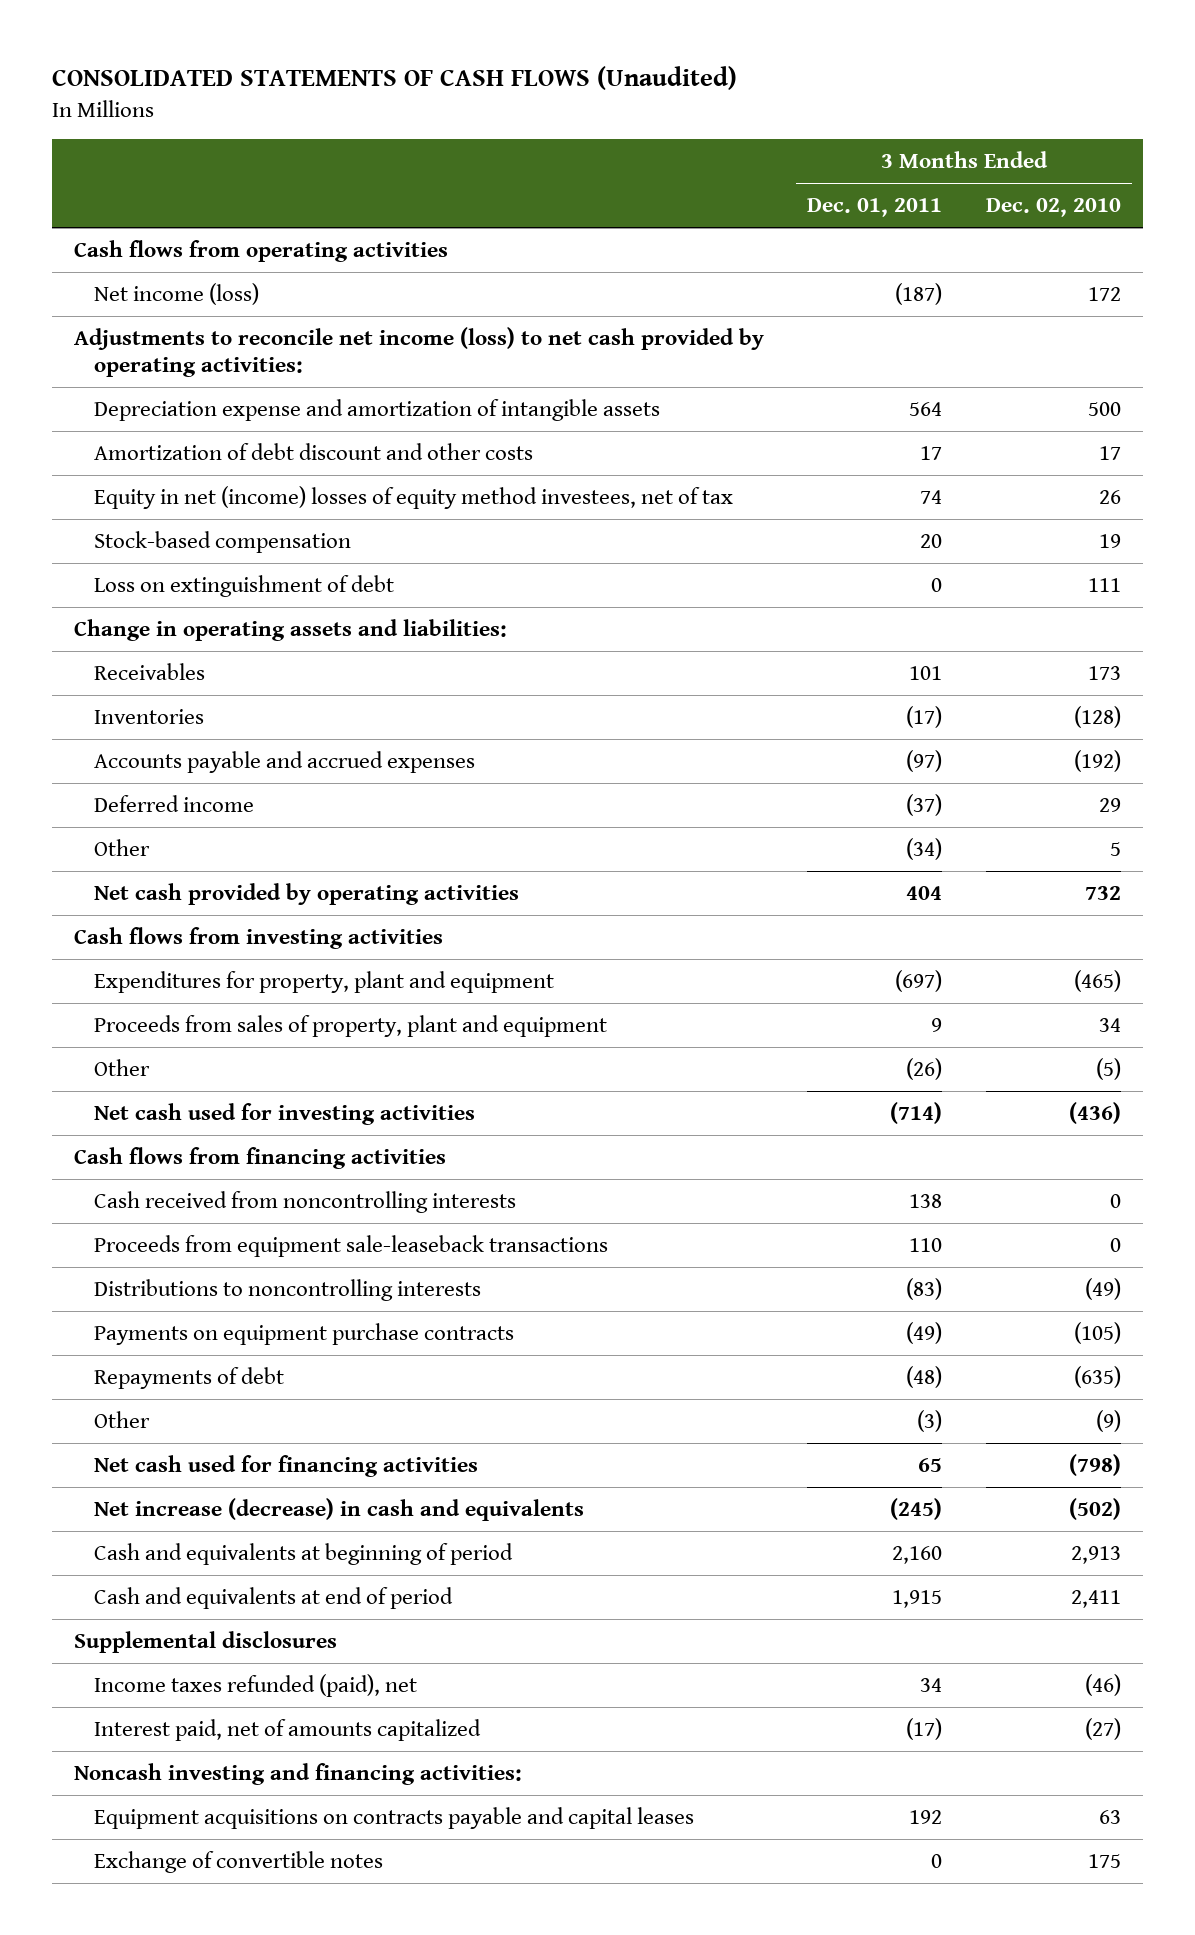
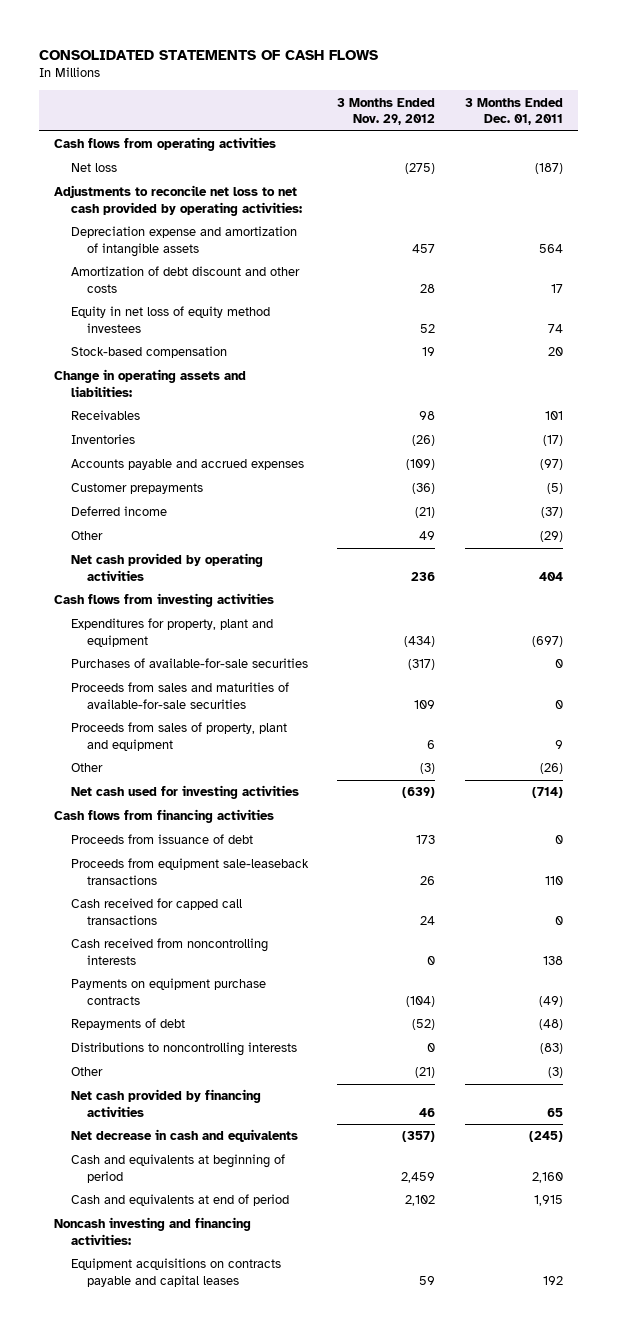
- CONSOLIDATED STATEMENTS OF CASH FLOWS (Unaudited)
+ CONSOLIDATED STATEMENTS OF CASH FLOWS
- | 3 Months Ended Dec. 01, 2011 | 3 Months Ended Dec. 02, 2010
+ | 3 Months Ended Nov. 29, 2012 | 3 Months Ended Dec. 01, 2011
- Net income (loss) | (187) | 172
- Adjustments to reconcile net income (loss) to net cash provided by operating activities:
+ Net loss | (275) | (187)
+ Adjustments to reconcile net loss to net cash provided by operating activities:
- Equity in net (income) losses of equity method investees, net of tax | 74 | 26
+ Equity in net loss of equity method investees | 52 | 74
- Loss on extinguishment of debt | 0 | 111
+ Customer prepayments | (36) | (5)
- Other | (34) | 5
+ Other | 49 | (29)
+ Purchases of available-for-sale securities | (317) | 0
+ Proceeds from sales and maturities of available-for-sale securities | 109 | 0
+ Proceeds from issuance of debt | 173 | 0
+ Cash received for capped call transactions | 24 | 0
moved down: Cash received from noncontrolling interests | 0 | 138
moved down: Distributions to noncontrolling interests | 0 | (83)
- Net cash used for financing activities | 65 | (798)
- Net increase (decrease) in cash and equivalents | (245) | (502)
+ Net cash provided by financing activities | 46 | 65
+ Net decrease in cash and equivalents | (357) | (245)
- Supplemental disclosures
- Income taxes refunded (paid), net | 34 | (46)
- Interest paid, net of amounts capitalized | (17) | (27)
- Exchange of convertible notes | 0 | 175

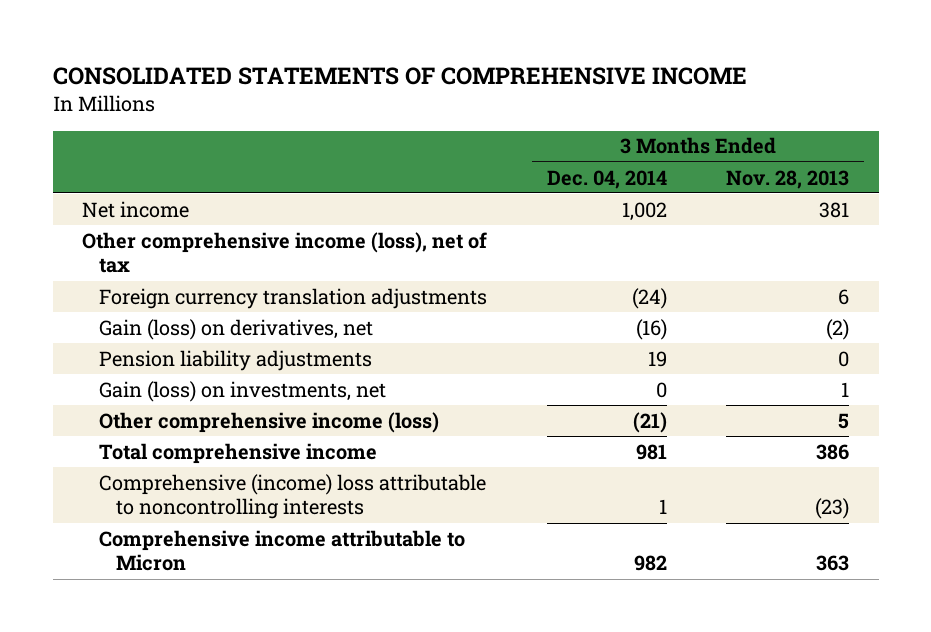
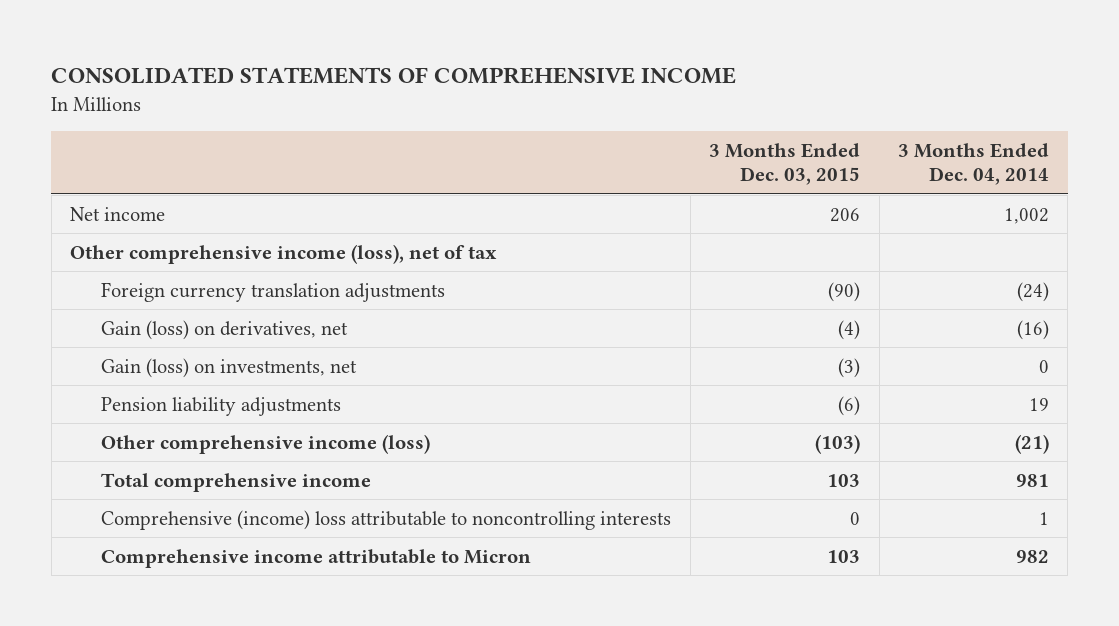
- | 3 Months Ended Dec. 04, 2014 | 3 Months Ended Nov. 28, 2013
+ | 3 Months Ended Dec. 03, 2015 | 3 Months Ended Dec. 04, 2014
moved down: Pension liability adjustments | (6) | 19

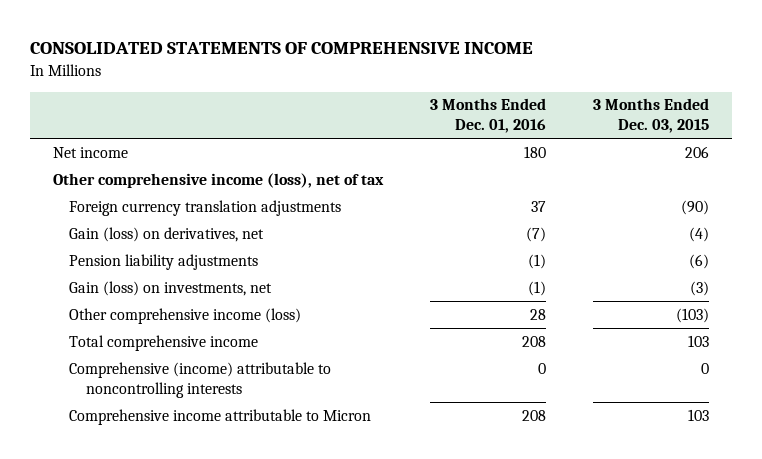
- | 3 Months Ended Dec. 03, 2015 | 3 Months Ended Dec. 04, 2014
+ | 3 Months Ended Dec. 01, 2016 | 3 Months Ended Dec. 03, 2015
moved down: Gain (loss) on investments, net | (1) | (3)
- Comprehensive (income) loss attributable to noncontrolling interests | 0 | 1
+ Comprehensive (income) attributable to noncontrolling interests | 0 | 0

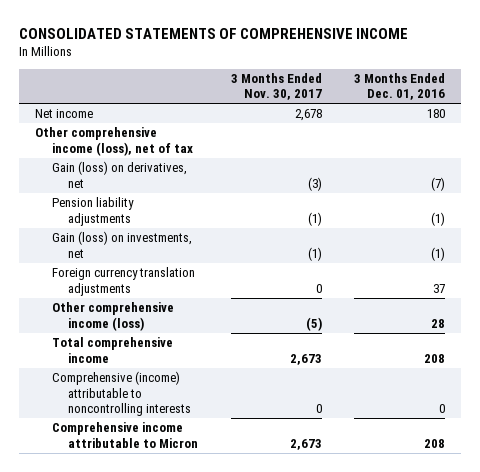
- | 3 Months Ended Dec. 01, 2016 | 3 Months Ended Dec. 03, 2015
+ | 3 Months Ended Nov. 30, 2017 | 3 Months Ended Dec. 01, 2016
moved down: Foreign currency translation adjustments | 0 | 37

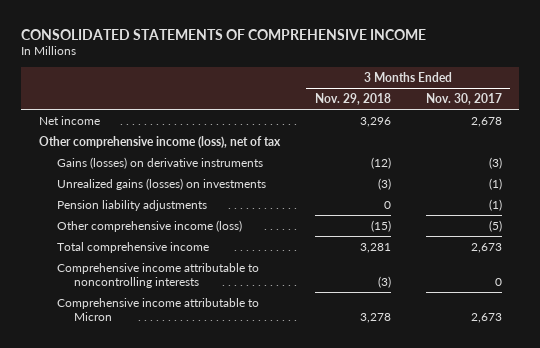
- | 3 Months Ended Nov. 30, 2017 | 3 Months Ended Dec. 01, 2016
+ | 3 Months Ended Nov. 29, 2018 | 3 Months Ended Nov. 30, 2017
- Gain (loss) on derivatives, net | (3) | (7)
+ Gains (losses) on derivative instruments | (12) | (3)
+ Unrealized gains (losses) on investments | (3) | (1)
- Gain (loss) on investments, net | (1) | (1)
- Foreign currency translation adjustments | 0 | 37
- Comprehensive (income) attributable to noncontrolling interests | 0 | 0
+ Comprehensive income attributable to noncontrolling interests | (3) | 0

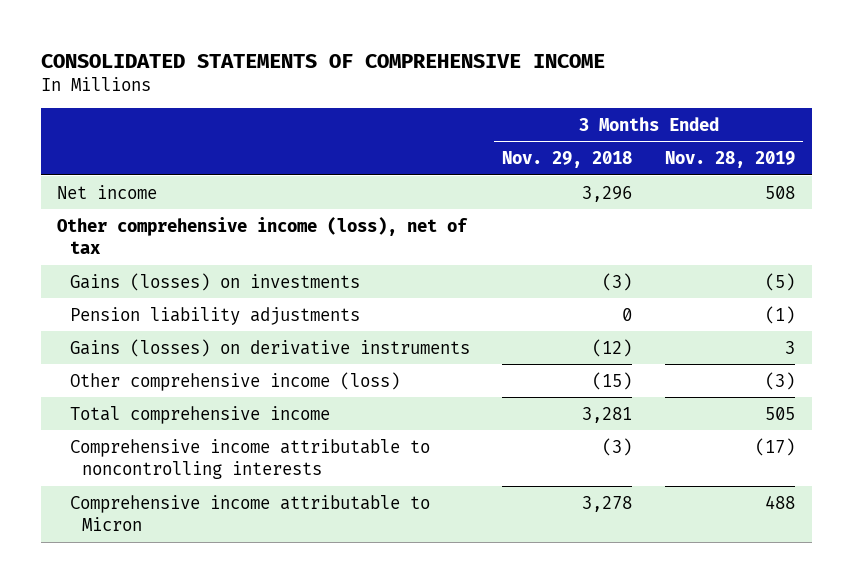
- | 3 Months Ended Nov. 29, 2018 | 3 Months Ended Nov. 30, 2017
+ | 3 Months Ended Nov. 29, 2018 | 3 Months Ended Nov. 28, 2019
- Unrealized gains (losses) on investments | (3) | (1)
+ Gains (losses) on investments | (3) | (5)
moved down: Gains (losses) on derivative instruments | (12) | 3

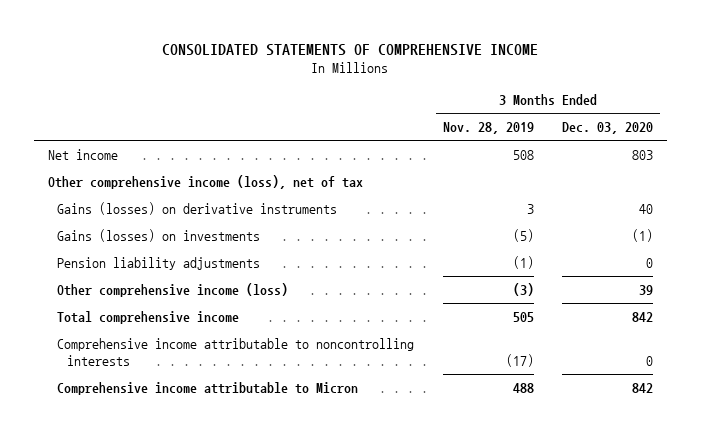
- | 3 Months Ended Nov. 29, 2018 | 3 Months Ended Nov. 28, 2019
+ | 3 Months Ended Nov. 28, 2019 | 3 Months Ended Dec. 03, 2020
moved up: Gains (losses) on derivative instruments | 3 | 40

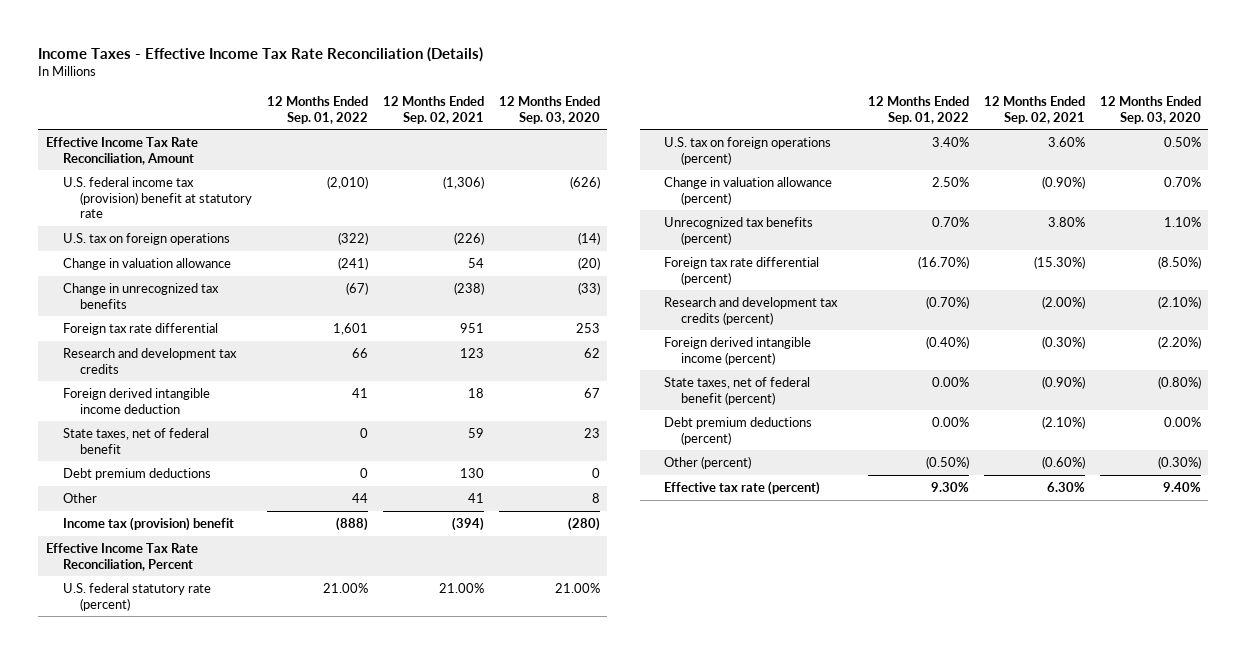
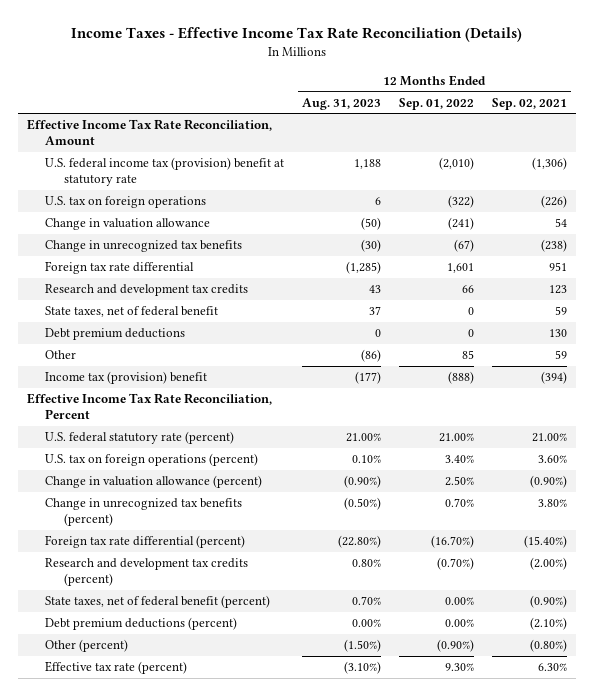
- | 12 Months Ended Sep. 01, 2022 | 12 Months Ended Sep. 02, 2021 | 12 Months Ended Sep. 03, 2020
+ | 12 Months Ended Aug. 31, 2023 | 12 Months Ended Sep. 01, 2022 | 12 Months Ended Sep. 02, 2021
- Foreign derived intangible income deduction | 41 | 18 | 67
- Other | 44 | 41 | 8
+ Other | (86) | 85 | 59
- Unrecognized tax benefits (percent) | 0.70% | 3.80% | 1.10%
- Foreign tax rate differential (percent) | (16.70%) | (15.30%) | (8.50%)
+ Change in unrecognized tax benefits (percent) | (0.50%) | 0.70% | 3.80%
+ Foreign tax rate differential (percent) | (22.80%) | (16.70%) | (15.40%)
- Foreign derived intangible income (percent) | (0.40%) | (0.30%) | (2.20%)
- Other (percent) | (0.50%) | (0.60%) | (0.30%)
+ Other (percent) | (1.50%) | (0.90%) | (0.80%)

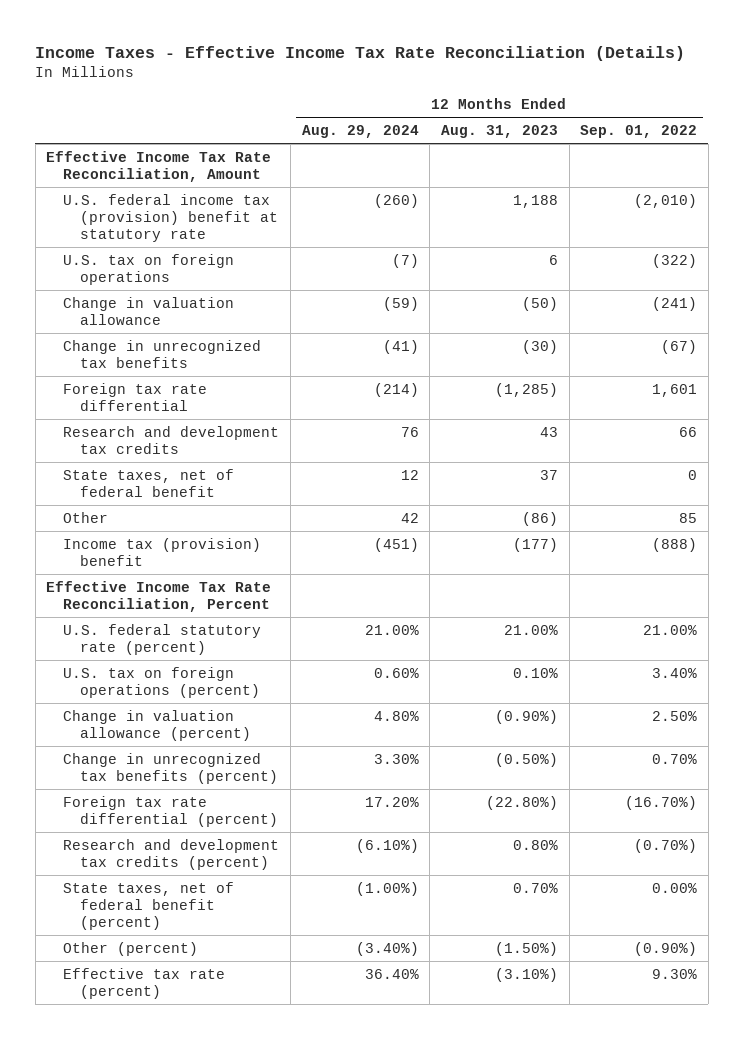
- | 12 Months Ended Aug. 31, 2023 | 12 Months Ended Sep. 01, 2022 | 12 Months Ended Sep. 02, 2021
+ | 12 Months Ended Aug. 29, 2024 | 12 Months Ended Aug. 31, 2023 | 12 Months Ended Sep. 01, 2022
- Debt premium deductions | 0 | 0 | 130
- Debt premium deductions (percent) | 0.00% | 0.00% | (2.10%)

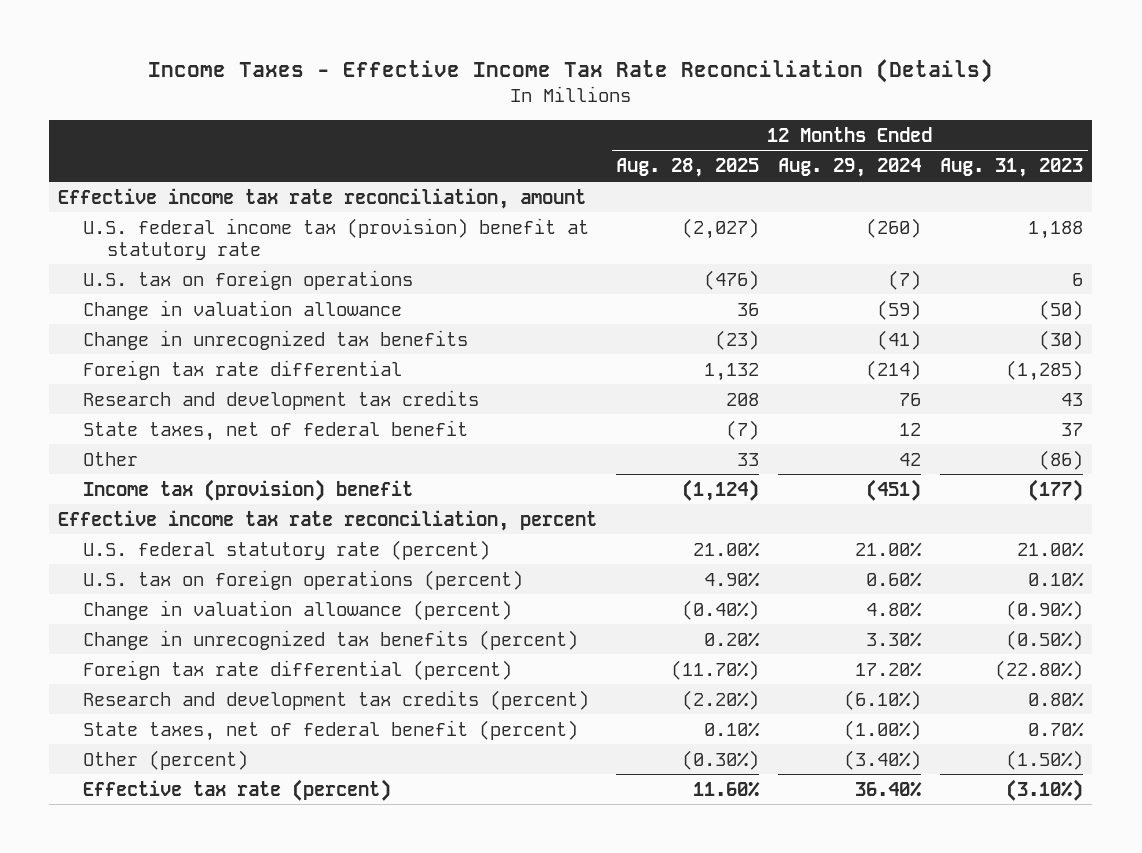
- | 12 Months Ended Aug. 29, 2024 | 12 Months Ended Aug. 31, 2023 | 12 Months Ended Sep. 01, 2022
+ | 12 Months Ended Aug. 28, 2025 | 12 Months Ended Aug. 29, 2024 | 12 Months Ended Aug. 31, 2023
- Effective Income Tax Rate Reconciliation, Amount
+ Effective income tax rate reconciliation, amount
- Effective Income Tax Rate Reconciliation, Percent
+ Effective income tax rate reconciliation, percent

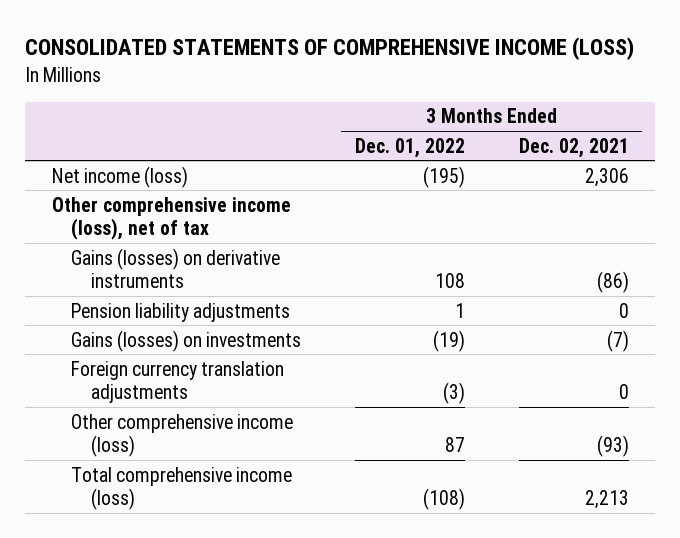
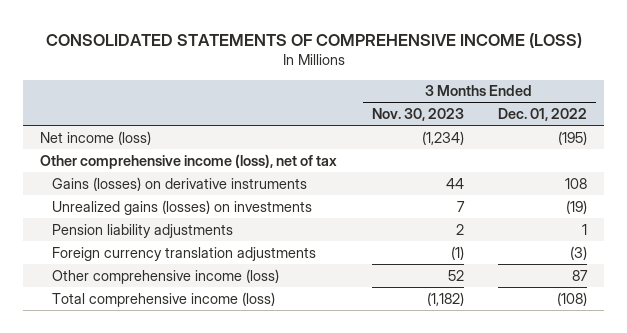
- | 3 Months Ended Dec. 01, 2022 | 3 Months Ended Dec. 02, 2021
+ | 3 Months Ended Nov. 30, 2023 | 3 Months Ended Dec. 01, 2022
+ Unrealized gains (losses) on investments | 7 | (19)
- Gains (losses) on investments | (19) | (7)

